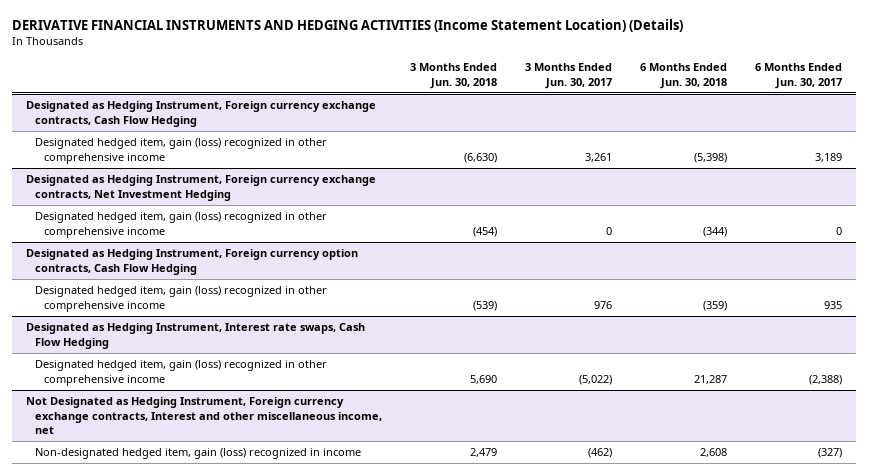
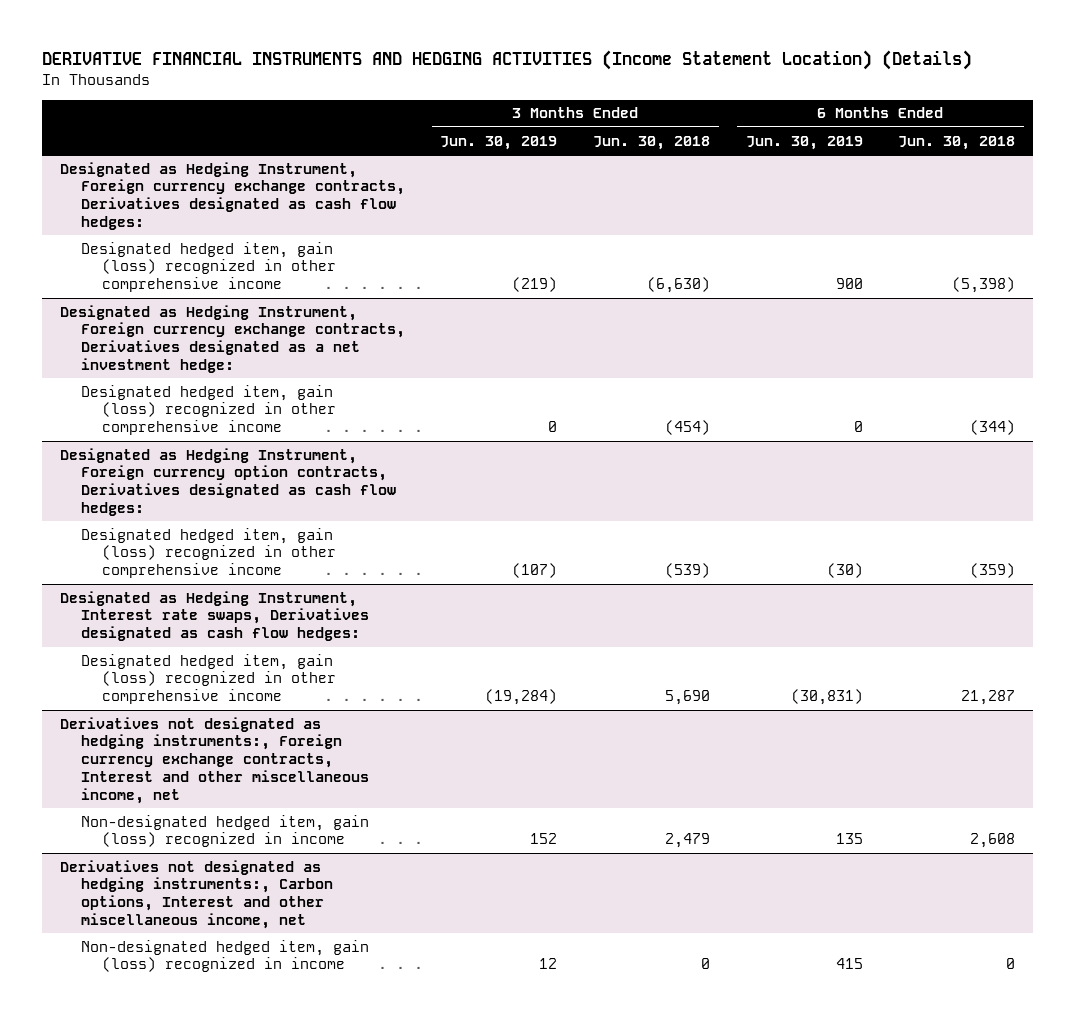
- | 3 Months Ended Jun. 30, 2018 | 3 Months Ended Jun. 30, 2017 | 6 Months Ended Jun. 30, 2018 | 6 Months Ended Jun. 30, 2017
+ | 3 Months Ended Jun. 30, 2019 | 3 Months Ended Jun. 30, 2018 | 6 Months Ended Jun. 30, 2019 | 6 Months Ended Jun. 30, 2018
- Designated as Hedging Instrument, Foreign currency exchange contracts, Cash Flow Hedging
+ Designated as Hedging Instrument, Foreign currency exchange contracts, Derivatives designated as cash flow hedges:
- Designated as Hedging Instrument, Foreign currency exchange contracts, Net Investment Hedging
+ Designated as Hedging Instrument, Foreign currency exchange contracts, Derivatives designated as a net investment hedge:
- Designated as Hedging Instrument, Foreign currency option contracts, Cash Flow Hedging
+ Designated as Hedging Instrument, Foreign currency option contracts, Derivatives designated as cash flow hedges:
- Designated as Hedging Instrument, Interest rate swaps, Cash Flow Hedging
+ Designated as Hedging Instrument, Interest rate swaps, Derivatives designated as cash flow hedges:
- Not Designated as Hedging Instrument, Foreign currency exchange contracts, Interest and other miscellaneous income, net
+ Derivatives not designated as hedging instruments:, Foreign currency exchange contracts, Interest and other miscellaneous income, net
+ Derivatives not designated as hedging instruments:, Carbon options, Interest and other miscellaneous income, net
+ Non-designated hedged item, gain (loss) recognized in income | 12 | 0 | 415 | 0

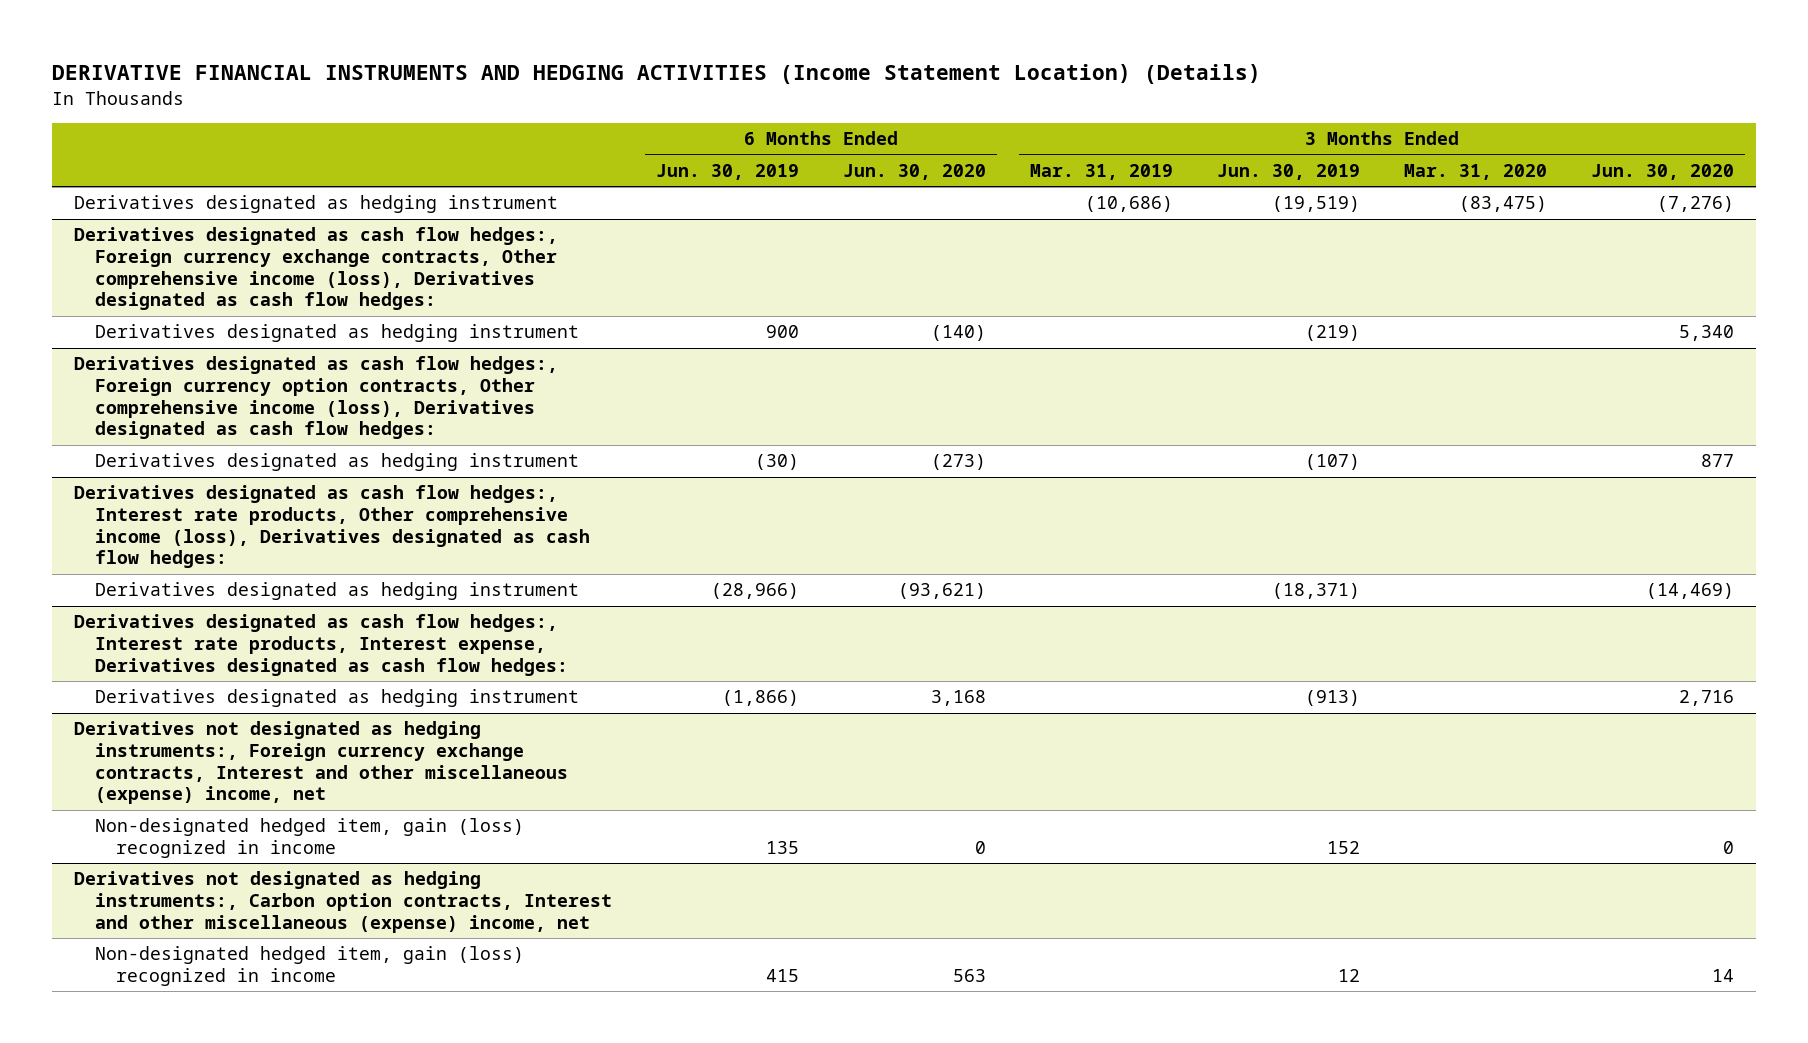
- | 3 Months Ended Jun. 30, 2019 | 3 Months Ended Jun. 30, 2018 | 6 Months Ended Jun. 30, 2019 | 6 Months Ended Jun. 30, 2018
+ | 6 Months Ended Jun. 30, 2019 | 6 Months Ended Jun. 30, 2020 | 3 Months Ended Mar. 31, 2019 | 3 Months Ended Jun. 30, 2019 | 3 Months Ended Mar. 31, 2020 | 3 Months Ended Jun. 30, 2020
- Designated as Hedging Instrument, Foreign currency exchange contracts, Derivatives designated as cash flow hedges:
- Designated hedged item, gain (loss) recognized in other comprehensive income | (219) | (6,630) | 900 | (5,398)
- Designated as Hedging Instrument, Foreign currency exchange contracts, Derivatives designated as a net investment hedge:
- Designated hedged item, gain (loss) recognized in other comprehensive income | 0 | (454) | 0 | (344)
- Designated as Hedging Instrument, Foreign currency option contracts, Derivatives designated as cash flow hedges:
- Designated hedged item, gain (loss) recognized in other comprehensive income | (107) | (539) | (30) | (359)
- Designated as Hedging Instrument, Interest rate swaps, Derivatives designated as cash flow hedges:
- Designated hedged item, gain (loss) recognized in other comprehensive income | (19,284) | 5,690 | (30,831) | 21,287
- Derivatives not designated as hedging instruments:, Foreign currency exchange contracts, Interest and other miscellaneous income, net
+ Derivatives designated as hedging instrument | | | (10,686) | (19,519) | (83,475) | (7,276)
+ Derivatives designated as cash flow hedges:, Foreign currency exchange contracts, Other comprehensive income (loss), Derivatives designated as cash flow hedges:
+ Derivatives designated as hedging instrument | 900 | (140) | | (219) | | 5,340
+ Derivatives designated as cash flow hedges:, Foreign currency option contracts, Other comprehensive income (loss), Derivatives designated as cash flow hedges:
+ Derivatives designated as hedging instrument | (30) | (273) | | (107) | | 877
+ Derivatives designated as cash flow hedges:, Interest rate products, Other comprehensive income (loss), Derivatives designated as cash flow hedges:
+ Derivatives designated as hedging instrument | (28,966) | (93,621) | | (18,371) | | (14,469)
+ Derivatives designated as cash flow hedges:, Interest rate products, Interest expense, Derivatives designated as cash flow hedges:
+ Derivatives designated as hedging instrument | (1,866) | 3,168 | | (913) | | 2,716
+ Derivatives not designated as hedging instruments:, Foreign currency exchange contracts, Interest and other miscellaneous (expense) income, net
- Derivatives not designated as hedging instruments:, Carbon options, Interest and other miscellaneous income, net
+ Derivatives not designated as hedging instruments:, Carbon option contracts, Interest and other miscellaneous (expense) income, net

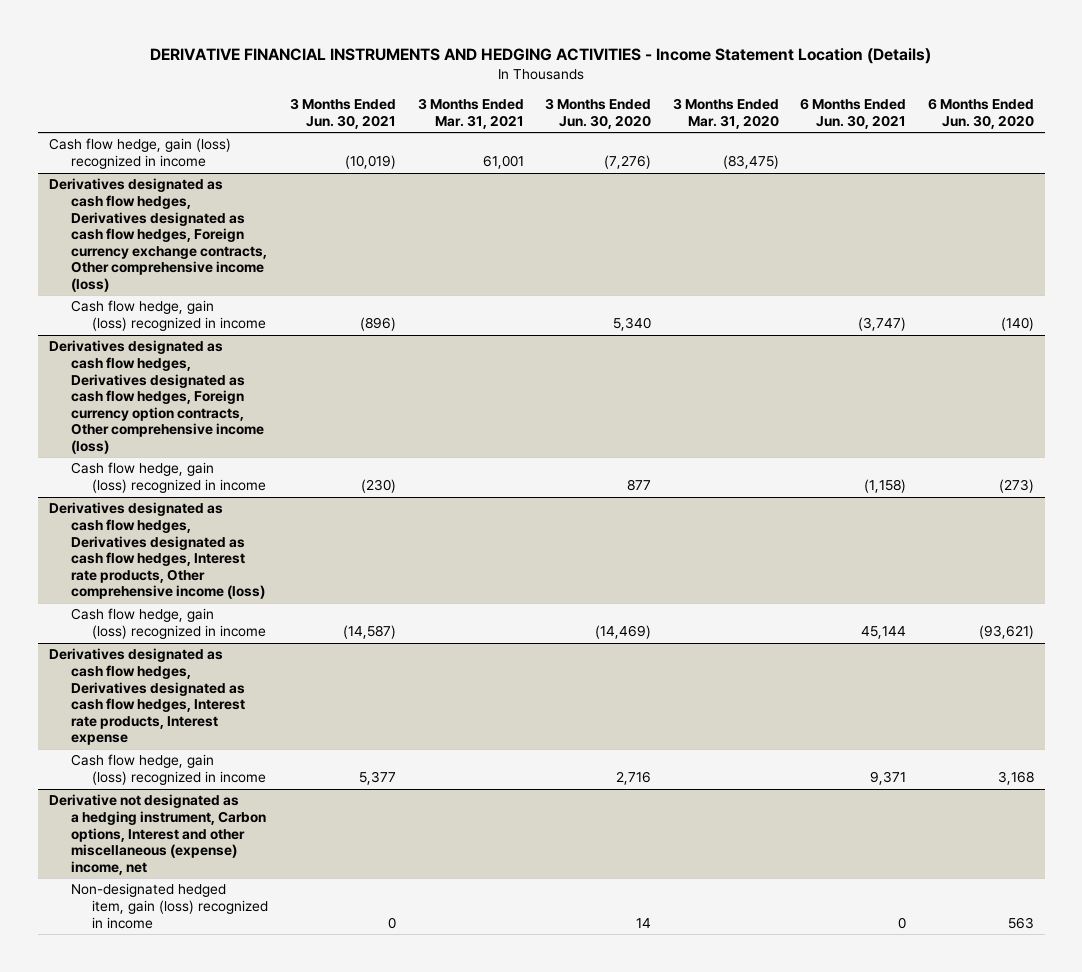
- DERIVATIVE FINANCIAL INSTRUMENTS AND HEDGING ACTIVITIES (Income Statement Location) (Details)
+ DERIVATIVE FINANCIAL INSTRUMENTS AND HEDGING ACTIVITIES - Income Statement Location (Details)
- | 6 Months Ended Jun. 30, 2019 | 6 Months Ended Jun. 30, 2020 | 3 Months Ended Mar. 31, 2019 | 3 Months Ended Jun. 30, 2019 | 3 Months Ended Mar. 31, 2020 | 3 Months Ended Jun. 30, 2020
+ | 3 Months Ended Jun. 30, 2021 | 3 Months Ended Mar. 31, 2021 | 3 Months Ended Jun. 30, 2020 | 3 Months Ended Mar. 31, 2020 | 6 Months Ended Jun. 30, 2021 | 6 Months Ended Jun. 30, 2020
- Derivatives designated as hedging instrument | | | (10,686) | (19,519) | (83,475) | (7,276)
- Derivatives designated as cash flow hedges:, Foreign currency exchange contracts, Other comprehensive income (loss), Derivatives designated as cash flow hedges:
- Derivatives designated as hedging instrument | 900 | (140) | | (219) | | 5,340
- Derivatives designated as cash flow hedges:, Foreign currency option contracts, Other comprehensive income (loss), Derivatives designated as cash flow hedges:
- Derivatives designated as hedging instrument | (30) | (273) | | (107) | | 877
- Derivatives designated as cash flow hedges:, Interest rate products, Other comprehensive income (loss), Derivatives designated as cash flow hedges:
- Derivatives designated as hedging instrument | (28,966) | (93,621) | | (18,371) | | (14,469)
- Derivatives designated as cash flow hedges:, Interest rate products, Interest expense, Derivatives designated as cash flow hedges:
- Derivatives designated as hedging instrument | (1,866) | 3,168 | | (913) | | 2,716
- Derivatives not designated as hedging instruments:, Foreign currency exchange contracts, Interest and other miscellaneous (expense) income, net
- Non-designated hedged item, gain (loss) recognized in income | 135 | 0 | | 152 | | 0
- Derivatives not designated as hedging instruments:, Carbon option contracts, Interest and other miscellaneous (expense) income, net
+ Cash flow hedge, gain (loss) recognized in income | (10,019) | 61,001 | (7,276) | (83,475) | |
+ Derivatives designated as cash flow hedges, Derivatives designated as cash flow hedges, Foreign currency exchange contracts, Other comprehensive income (loss)
+ Cash flow hedge, gain (loss) recognized in income | (896) | | 5,340 | | (3,747) | (140)
+ Derivatives designated as cash flow hedges, Derivatives designated as cash flow hedges, Foreign currency option contracts, Other comprehensive income (loss)
+ Cash flow hedge, gain (loss) recognized in income | (230) | | 877 | | (1,158) | (273)
+ Derivatives designated as cash flow hedges, Derivatives designated as cash flow hedges, Interest rate products, Other comprehensive income (loss)
+ Cash flow hedge, gain (loss) recognized in income | (14,587) | | (14,469) | | 45,144 | (93,621)
+ Derivatives designated as cash flow hedges, Derivatives designated as cash flow hedges, Interest rate products, Interest expense
+ Cash flow hedge, gain (loss) recognized in income | 5,377 | | 2,716 | | 9,371 | 3,168
+ Derivative not designated as a hedging instrument, Carbon options, Interest and other miscellaneous (expense) income, net

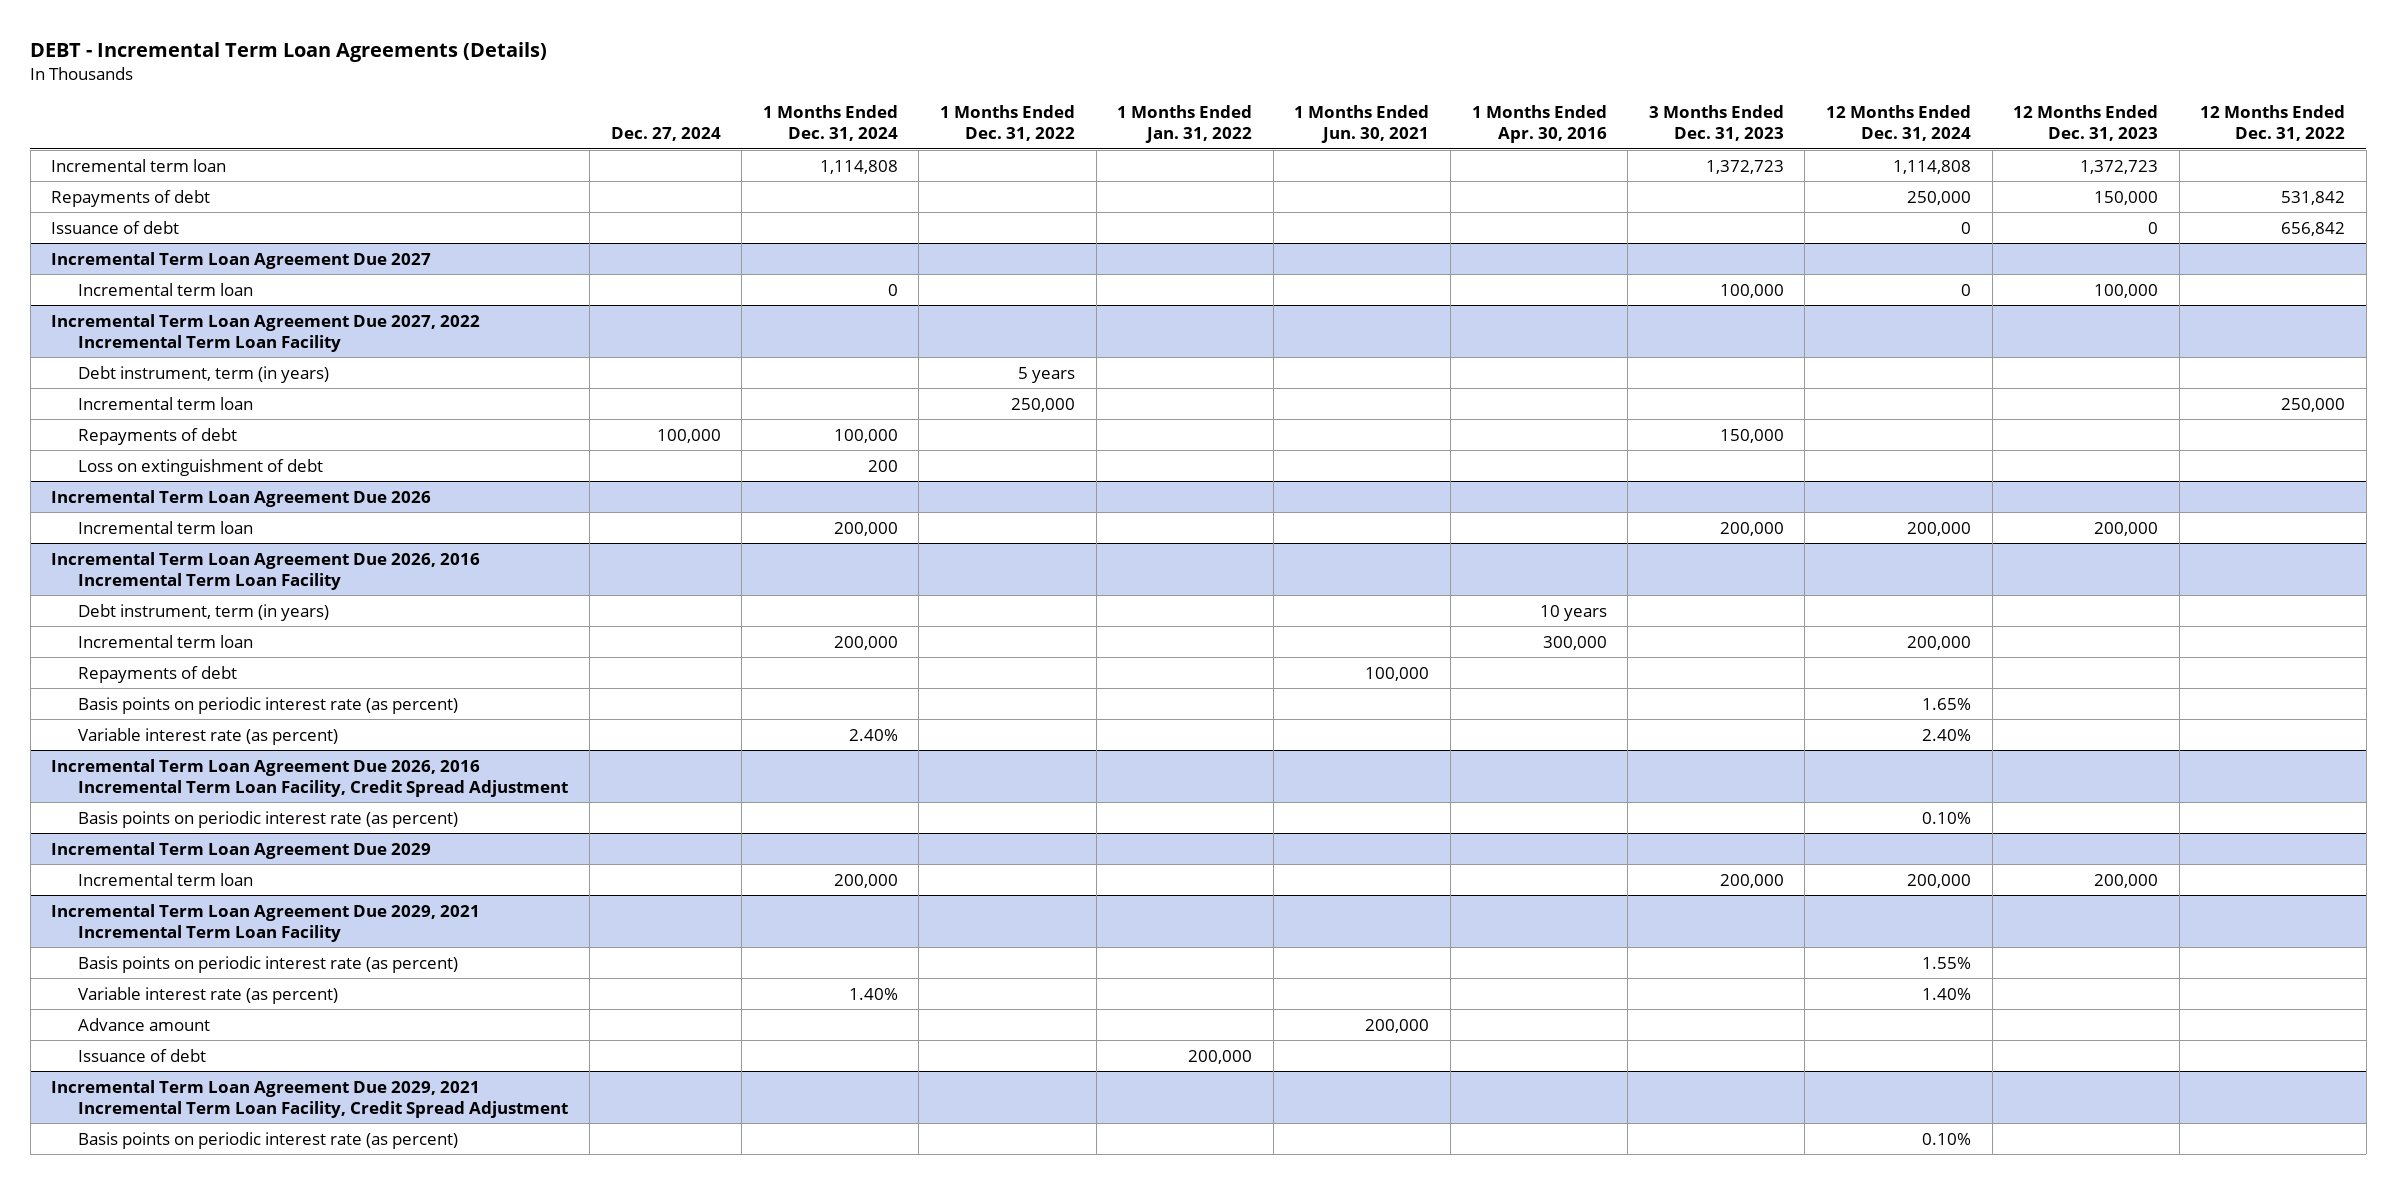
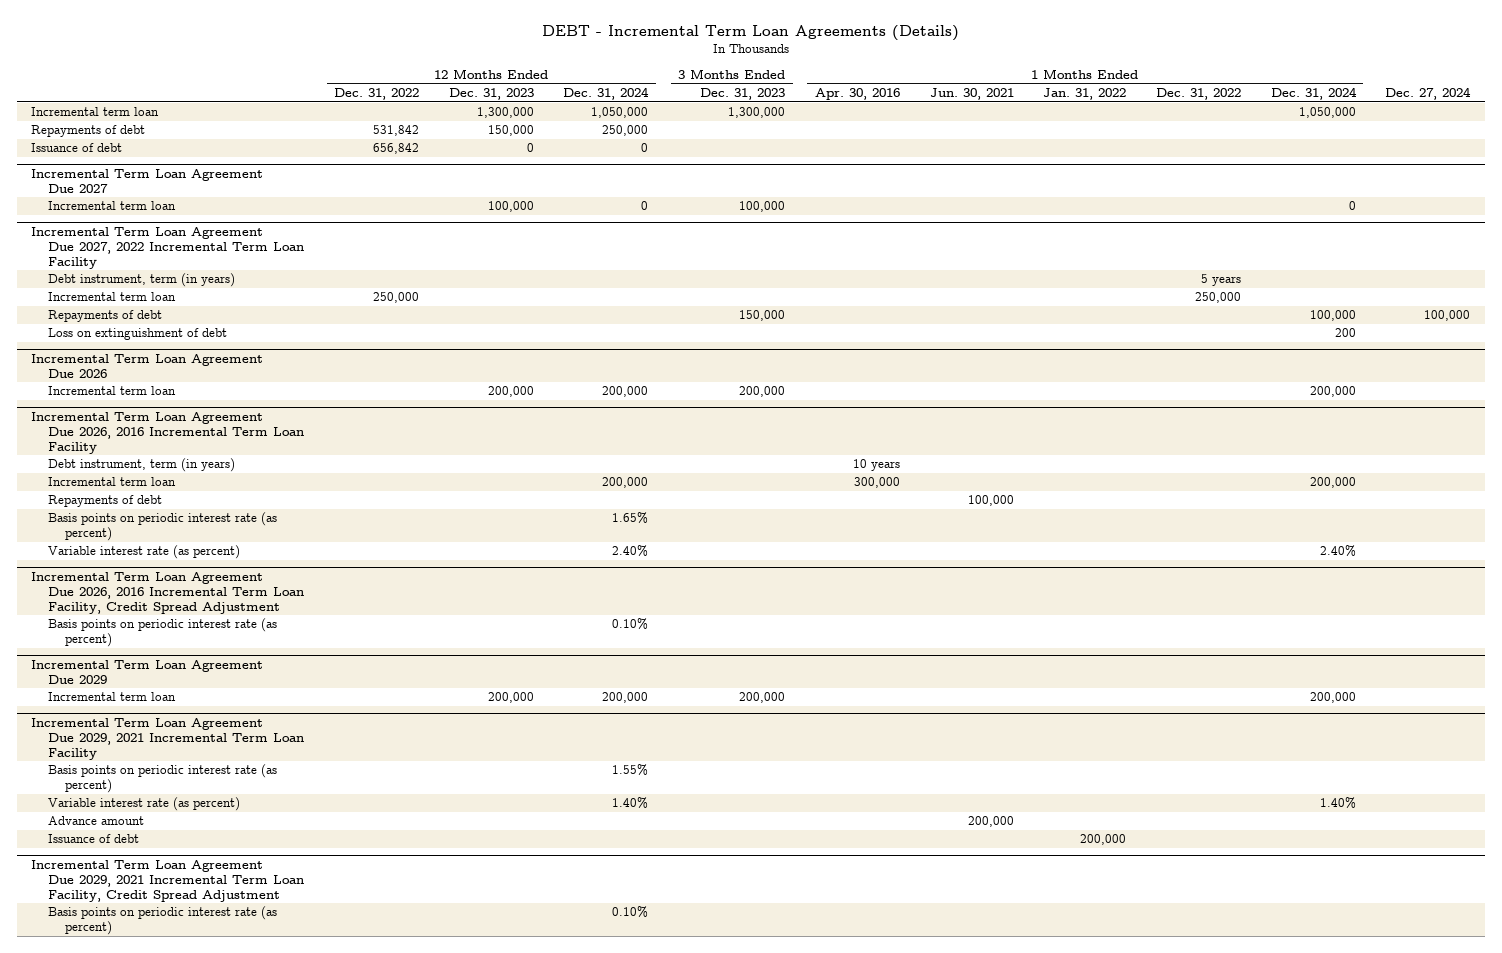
- | Dec. 27, 2024 | 1 Months Ended Dec. 31, 2024 | 1 Months Ended Dec. 31, 2022 | 1 Months Ended Jan. 31, 2022 | 1 Months Ended Jun. 30, 2021 | 1 Months Ended Apr. 30, 2016 | 3 Months Ended Dec. 31, 2023 | 12 Months Ended Dec. 31, 2024 | 12 Months Ended Dec. 31, 2023 | 12 Months Ended Dec. 31, 2022
+ | 12 Months Ended Dec. 31, 2022 | 12 Months Ended Dec. 31, 2023 | 12 Months Ended Dec. 31, 2024 | 3 Months Ended Dec. 31, 2023 | 1 Months Ended Apr. 30, 2016 | 1 Months Ended Jun. 30, 2021 | 1 Months Ended Jan. 31, 2022 | 1 Months Ended Dec. 31, 2022 | 1 Months Ended Dec. 31, 2024 | Dec. 27, 2024
- Incremental term loan | | 1,114,808 | | | | | 1,372,723 | 1,114,808 | 1,372,723 |
+ Incremental term loan | | 1,300,000 | 1,050,000 | 1,300,000 | | | | | 1,050,000 |

